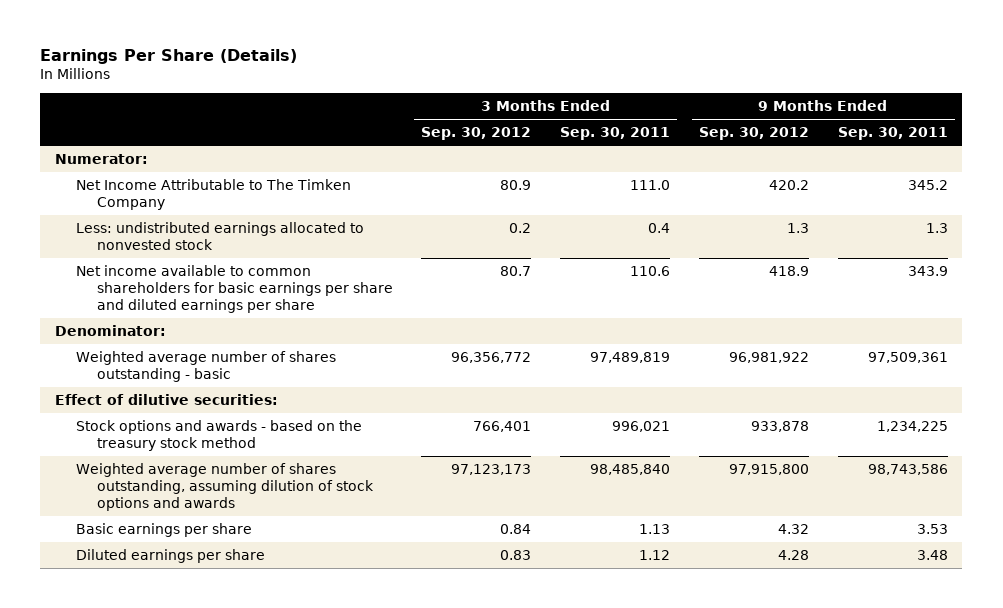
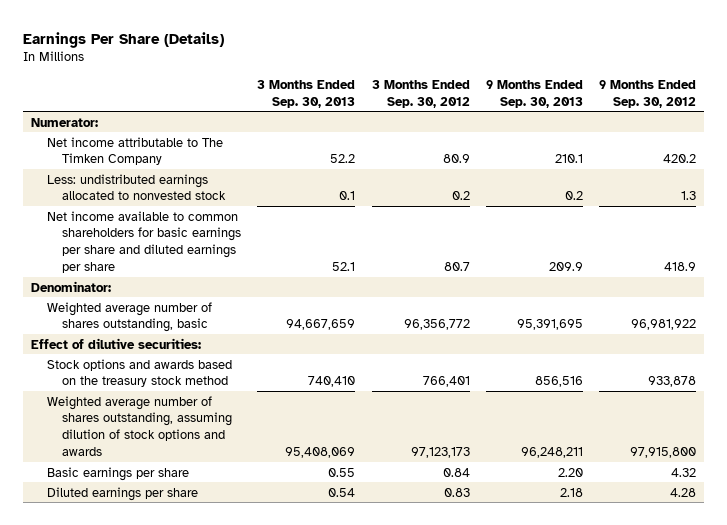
- | 3 Months Ended Sep. 30, 2012 | 3 Months Ended Sep. 30, 2011 | 9 Months Ended Sep. 30, 2012 | 9 Months Ended Sep. 30, 2011
+ | 3 Months Ended Sep. 30, 2013 | 3 Months Ended Sep. 30, 2012 | 9 Months Ended Sep. 30, 2013 | 9 Months Ended Sep. 30, 2012
- Net Income Attributable to The Timken Company | 80.9 | 111.0 | 420.2 | 345.2
+ Net income attributable to The Timken Company | 52.2 | 80.9 | 210.1 | 420.2
- Weighted average number of shares outstanding - basic | 96,356,772 | 97,489,819 | 96,981,922 | 97,509,361
+ Weighted average number of shares outstanding, basic | 94,667,659 | 96,356,772 | 95,391,695 | 96,981,922
- Stock options and awards - based on the treasury stock method | 766,401 | 996,021 | 933,878 | 1,234,225
+ Stock options and awards based on the treasury stock method | 740,410 | 766,401 | 856,516 | 933,878

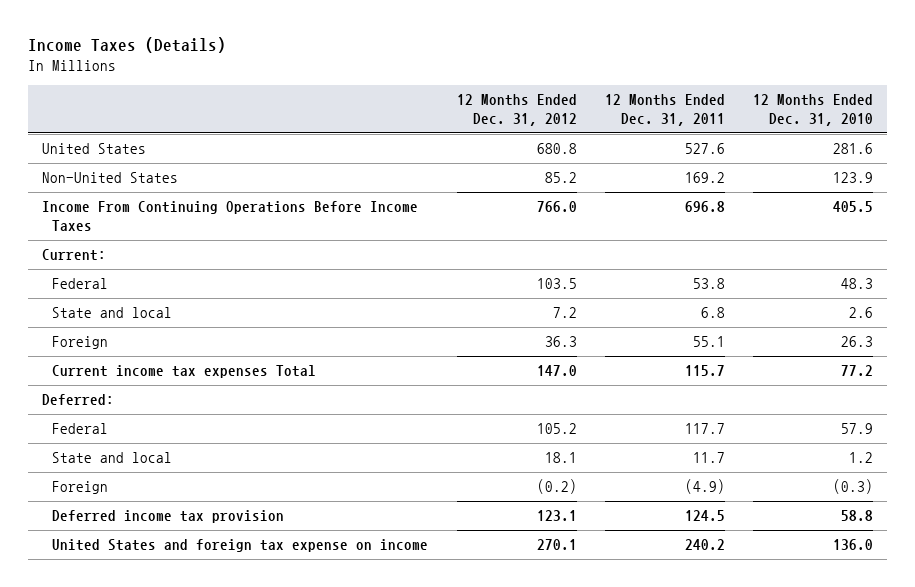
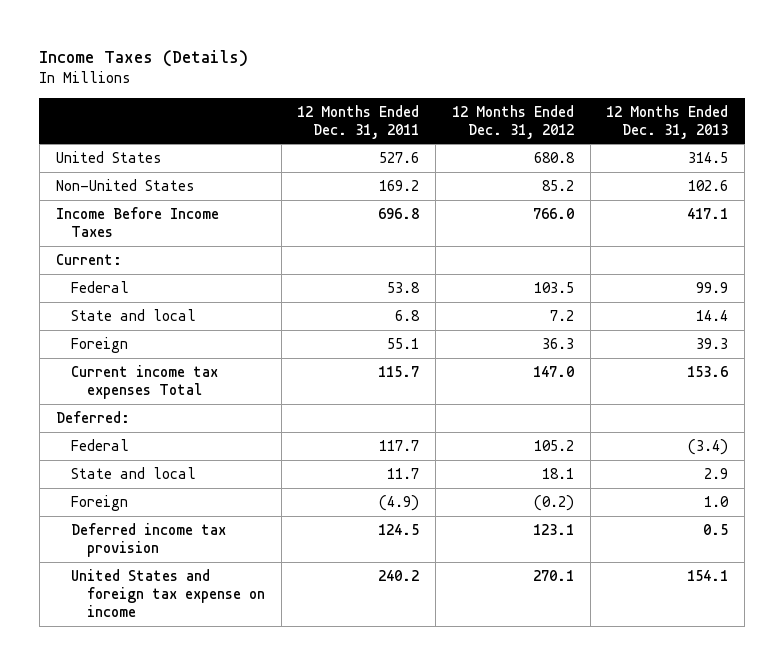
- | 12 Months Ended Dec. 31, 2012 | 12 Months Ended Dec. 31, 2011 | 12 Months Ended Dec. 31, 2010
+ | 12 Months Ended Dec. 31, 2011 | 12 Months Ended Dec. 31, 2012 | 12 Months Ended Dec. 31, 2013
- Income From Continuing Operations Before Income Taxes | 766.0 | 696.8 | 405.5
+ Income Before Income Taxes | 696.8 | 766.0 | 417.1

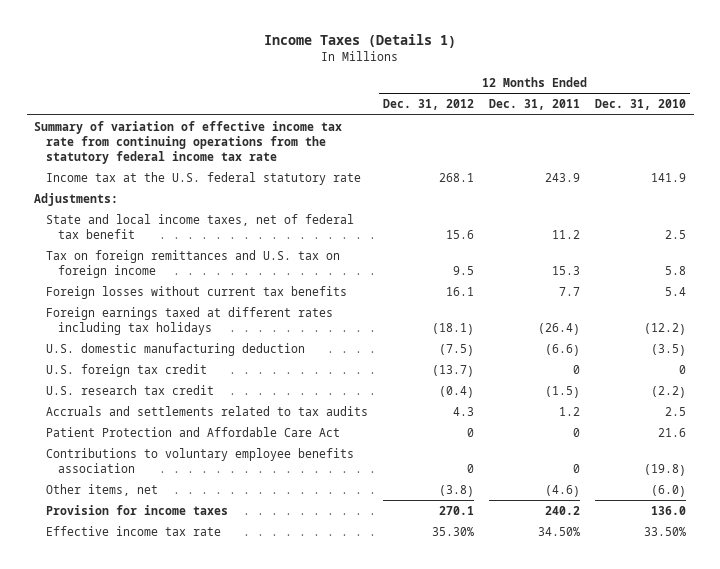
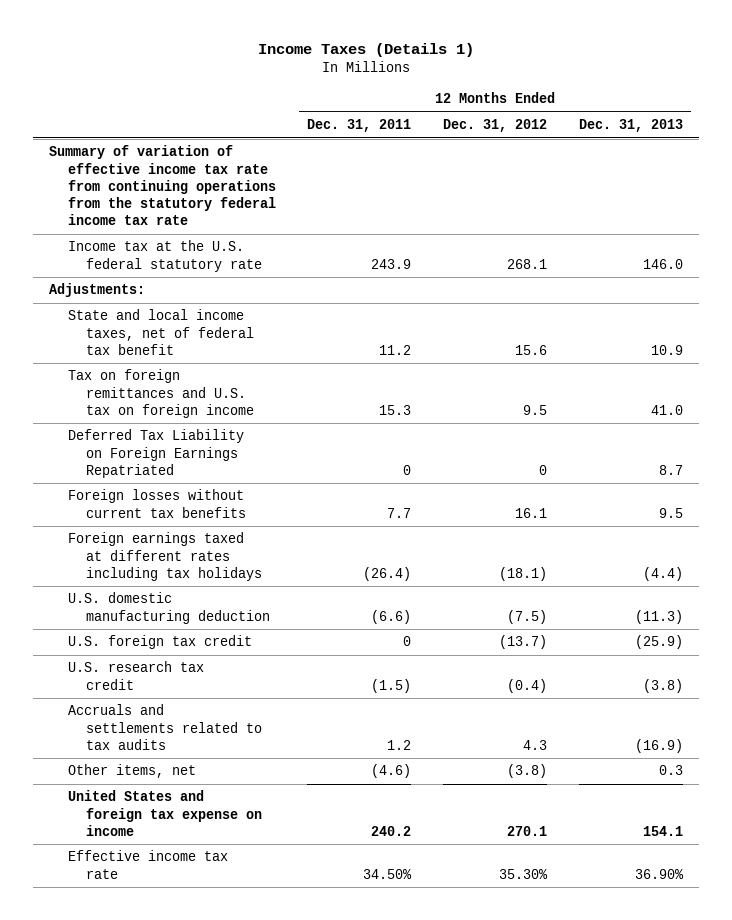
- | 12 Months Ended Dec. 31, 2012 | 12 Months Ended Dec. 31, 2011 | 12 Months Ended Dec. 31, 2010
+ | 12 Months Ended Dec. 31, 2011 | 12 Months Ended Dec. 31, 2012 | 12 Months Ended Dec. 31, 2013
+ Deferred Tax Liability on Foreign Earnings Repatriated | 0 | 0 | 8.7
- Patient Protection and Affordable Care Act | 0 | 0 | 21.6
- Contributions to voluntary employee benefits association | 0 | 0 | (19.8)
- Provision for income taxes | 270.1 | 240.2 | 136.0
+ United States and foreign tax expense on income | 240.2 | 270.1 | 154.1

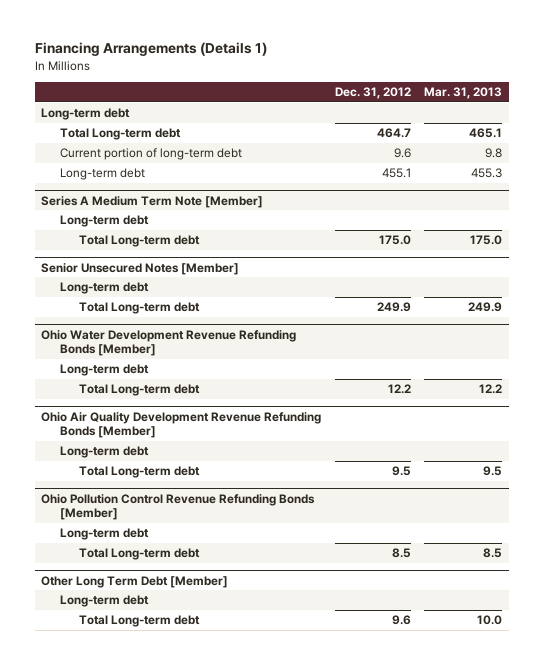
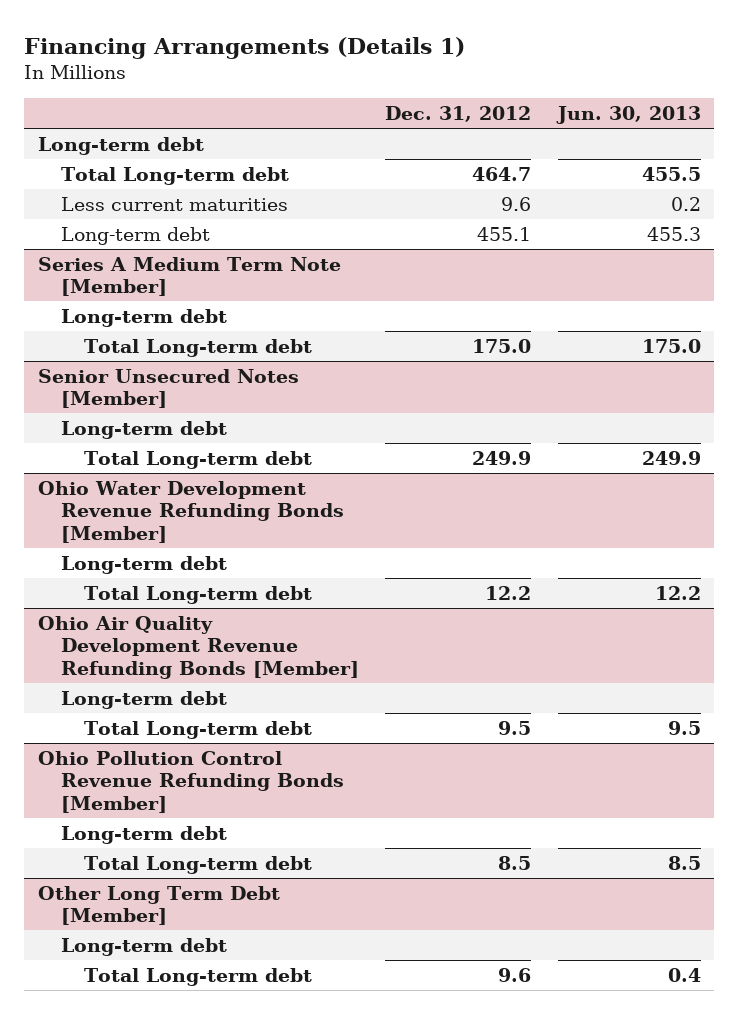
- | Dec. 31, 2012 | Mar. 31, 2013
+ | Dec. 31, 2012 | Jun. 30, 2013
- Current portion of long-term debt | 9.6 | 9.8
+ Less current maturities | 9.6 | 0.2

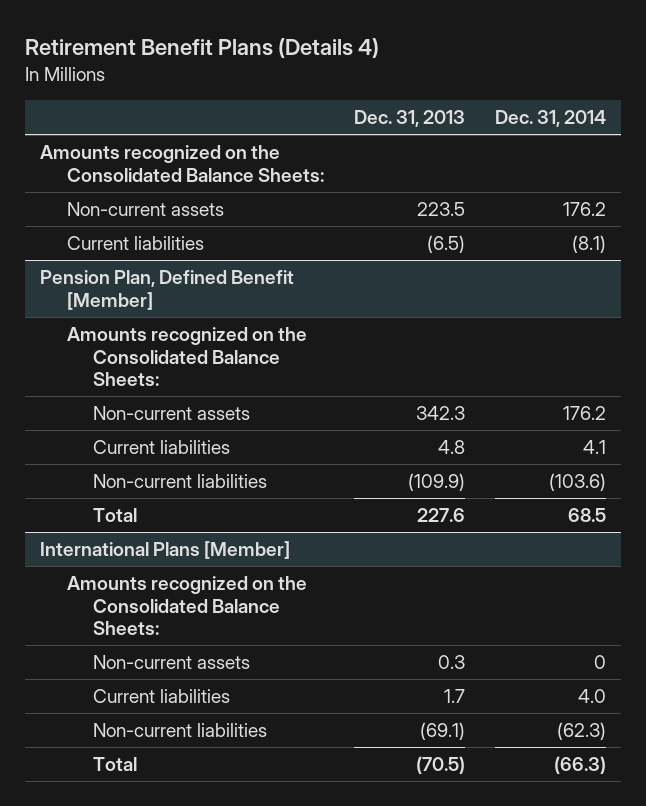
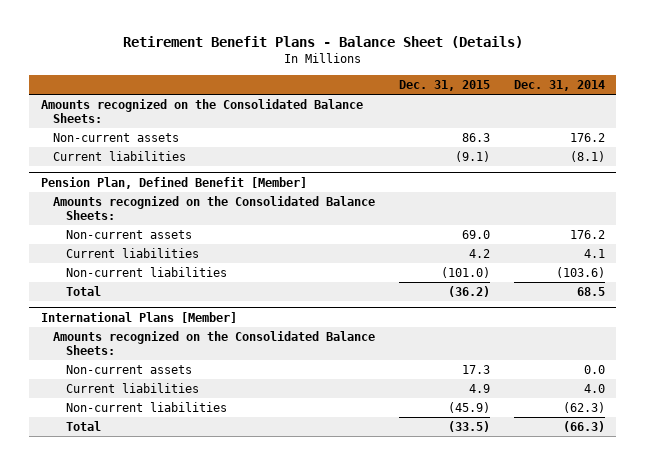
- Retirement Benefit Plans (Details 4)
+ Retirement Benefit Plans - Balance Sheet (Details)
- | Dec. 31, 2013 | Dec. 31, 2014
+ | Dec. 31, 2015 | Dec. 31, 2014
@ International Plans [Member]
- Non-current assets | 0.3 | 0
+ Non-current assets | 17.3 | 0.0

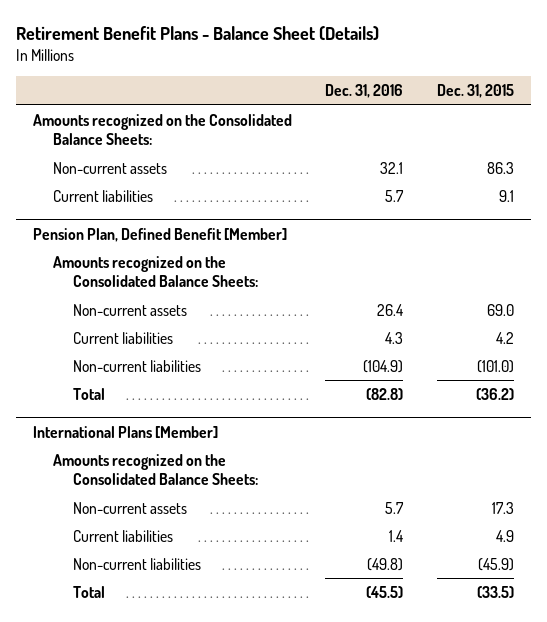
- | Dec. 31, 2015 | Dec. 31, 2014
+ | Dec. 31, 2016 | Dec. 31, 2015
- Current liabilities | (9.1) | (8.1)
+ Current liabilities | 5.7 | 9.1

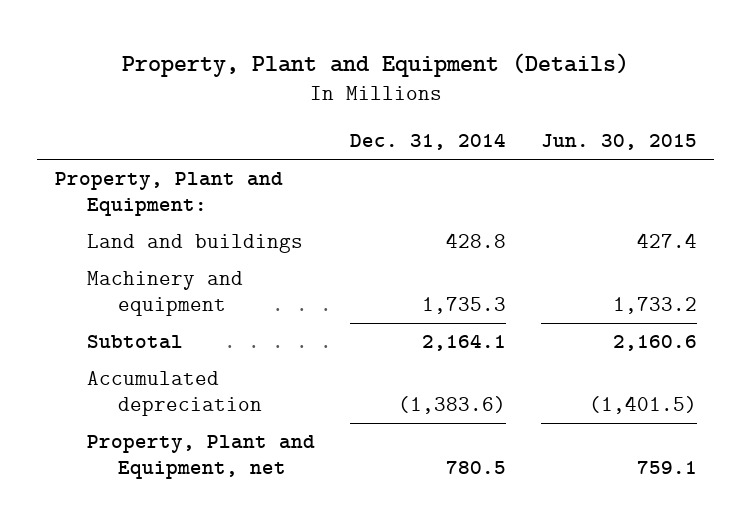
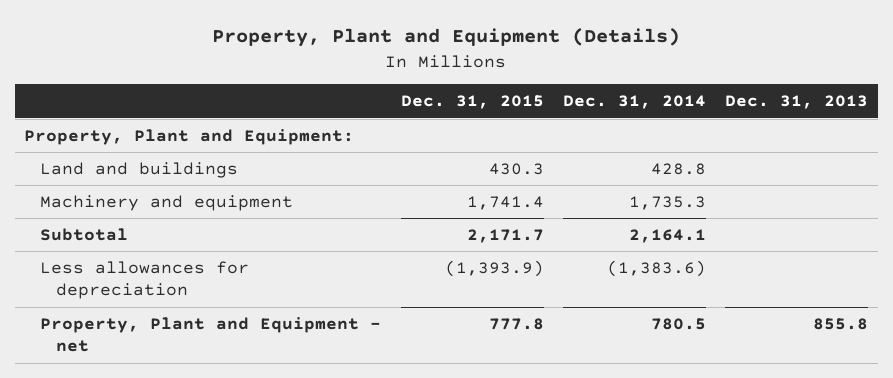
- | Dec. 31, 2014 | Jun. 30, 2015
+ | Dec. 31, 2015 | Dec. 31, 2014 | Dec. 31, 2013
- Accumulated depreciation | (1,383.6) | (1,401.5)
- Property, Plant and Equipment, net | 780.5 | 759.1
+ Less allowances for depreciation | (1,393.9) | (1,383.6) |
+ Property, Plant and Equipment - net | 777.8 | 780.5 | 855.8

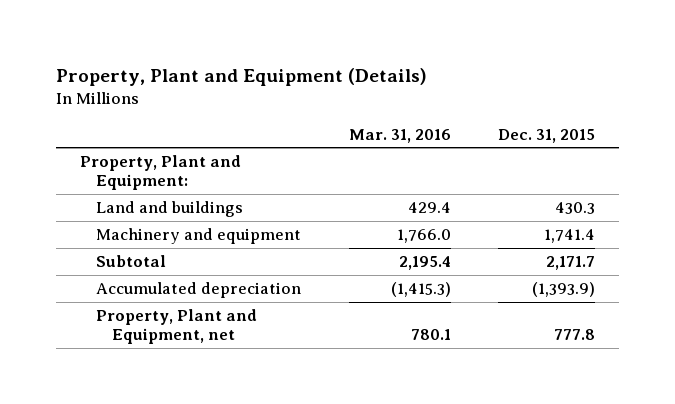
- | Dec. 31, 2015 | Dec. 31, 2014 | Dec. 31, 2013
+ | Mar. 31, 2016 | Dec. 31, 2015
- Less allowances for depreciation | (1,393.9) | (1,383.6) |
- Property, Plant and Equipment - net | 777.8 | 780.5 | 855.8
+ Accumulated depreciation | (1,415.3) | (1,393.9)
+ Property, Plant and Equipment, net | 780.1 | 777.8

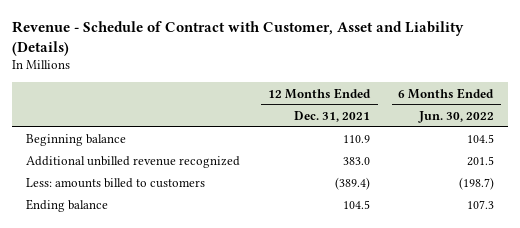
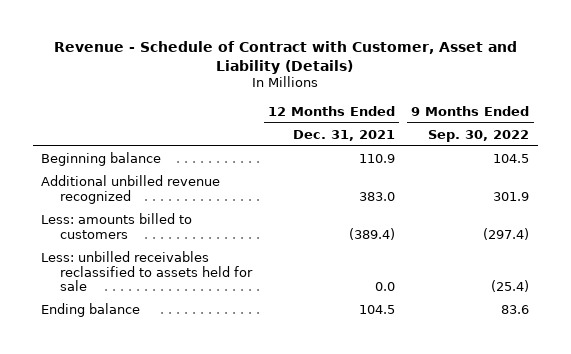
- | 12 Months Ended Dec. 31, 2021 | 6 Months Ended Jun. 30, 2022
+ | 12 Months Ended Dec. 31, 2021 | 9 Months Ended Sep. 30, 2022
+ Less: unbilled receivables reclassified to assets held for sale | 0.0 | (25.4)

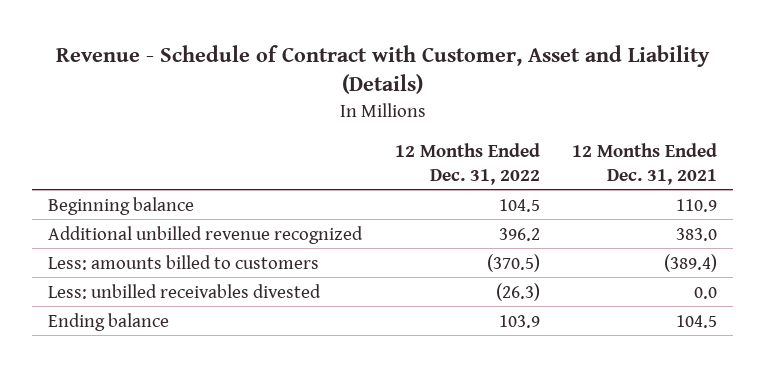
- | 12 Months Ended Dec. 31, 2021 | 9 Months Ended Sep. 30, 2022
+ | 12 Months Ended Dec. 31, 2022 | 12 Months Ended Dec. 31, 2021
- Less: unbilled receivables reclassified to assets held for sale | 0.0 | (25.4)
+ Less: unbilled receivables divested | (26.3) | 0.0

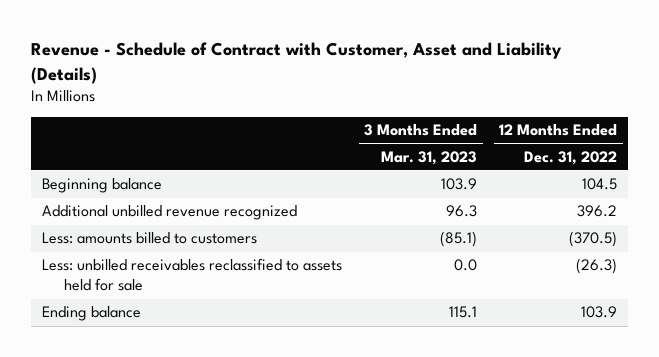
- | 12 Months Ended Dec. 31, 2022 | 12 Months Ended Dec. 31, 2021
+ | 3 Months Ended Mar. 31, 2023 | 12 Months Ended Dec. 31, 2022
- Less: unbilled receivables divested | (26.3) | 0.0
+ Less: unbilled receivables reclassified to assets held for sale | 0.0 | (26.3)

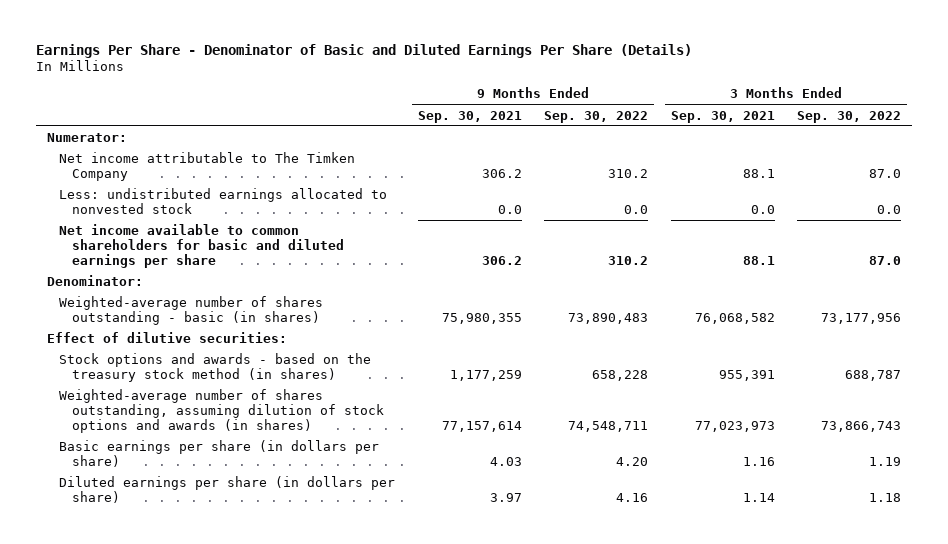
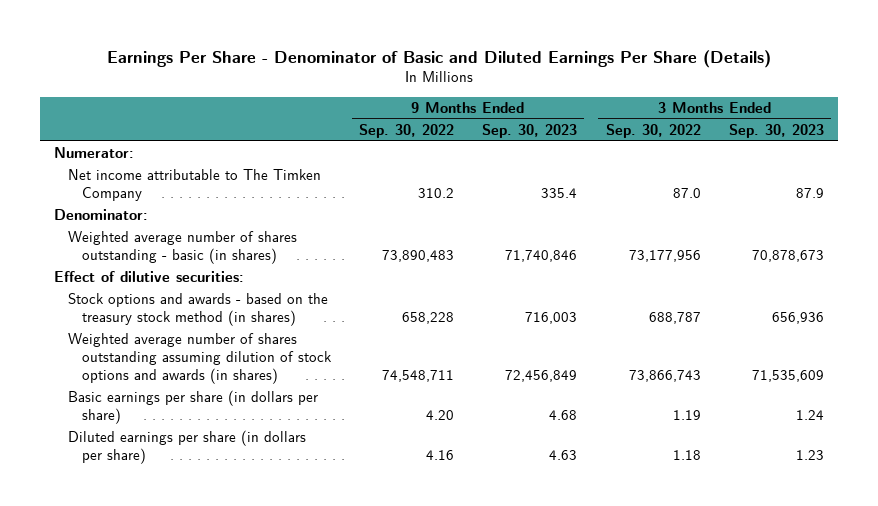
- | 9 Months Ended Sep. 30, 2021 | 9 Months Ended Sep. 30, 2022 | 3 Months Ended Sep. 30, 2021 | 3 Months Ended Sep. 30, 2022
+ | 9 Months Ended Sep. 30, 2022 | 9 Months Ended Sep. 30, 2023 | 3 Months Ended Sep. 30, 2022 | 3 Months Ended Sep. 30, 2023
- Less: undistributed earnings allocated to nonvested stock | 0.0 | 0.0 | 0.0 | 0.0
- Net income available to common shareholders for basic and diluted earnings per share | 306.2 | 310.2 | 88.1 | 87.0
- Weighted-average number of shares outstanding - basic (in shares) | 75,980,355 | 73,890,483 | 76,068,582 | 73,177,956
+ Weighted average number of shares outstanding - basic (in shares) | 73,890,483 | 71,740,846 | 73,177,956 | 70,878,673
- Weighted-average number of shares outstanding, assuming dilution of stock options and awards (in shares) | 77,157,614 | 74,548,711 | 77,023,973 | 73,866,743
+ Weighted average number of shares outstanding assuming dilution of stock options and awards (in shares) | 74,548,711 | 72,456,849 | 73,866,743 | 71,535,609

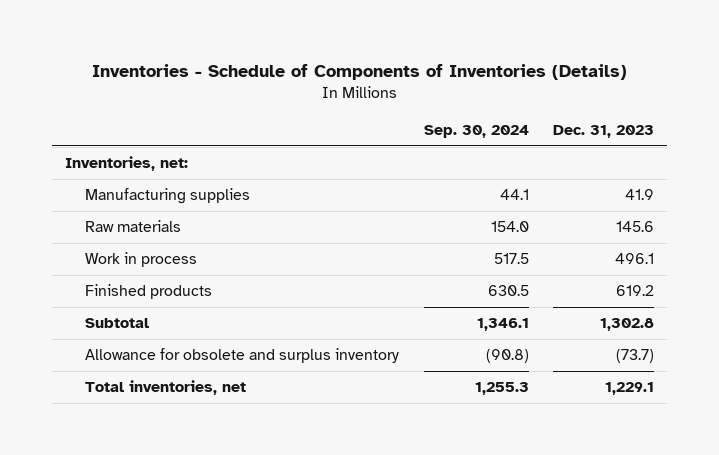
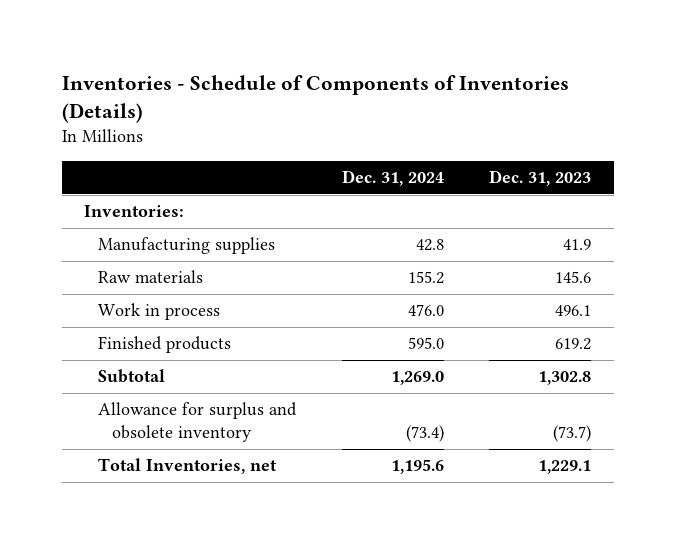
- | Sep. 30, 2024 | Dec. 31, 2023
+ | Dec. 31, 2024 | Dec. 31, 2023
- Inventories, net:
+ Inventories:
- Allowance for obsolete and surplus inventory | (90.8) | (73.7)
- Total inventories, net | 1,255.3 | 1,229.1
+ Allowance for surplus and obsolete inventory | (73.4) | (73.7)
+ Total Inventories, net | 1,195.6 | 1,229.1

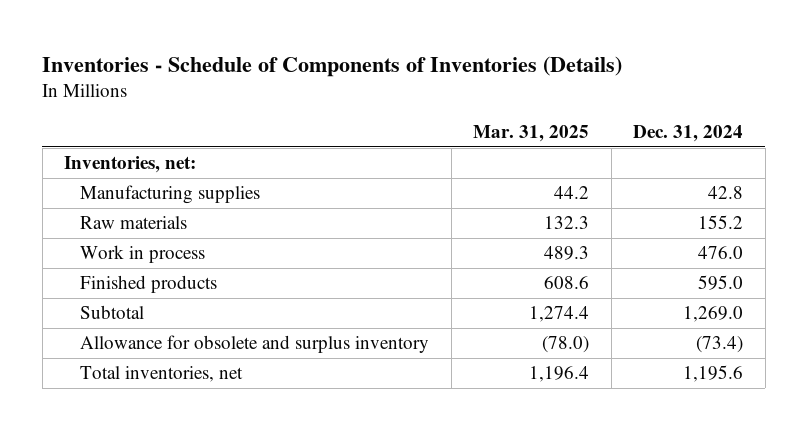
- | Dec. 31, 2024 | Dec. 31, 2023
+ | Mar. 31, 2025 | Dec. 31, 2024
- Inventories:
+ Inventories, net:
- Allowance for surplus and obsolete inventory | (73.4) | (73.7)
- Total Inventories, net | 1,195.6 | 1,229.1
+ Allowance for obsolete and surplus inventory | (78.0) | (73.4)
+ Total inventories, net | 1,196.4 | 1,195.6

